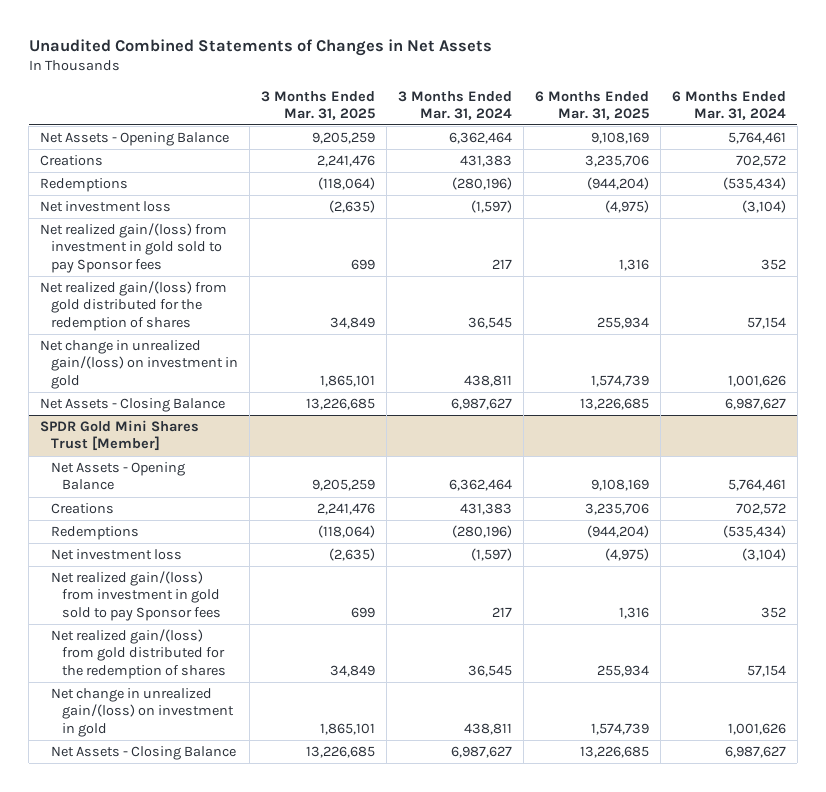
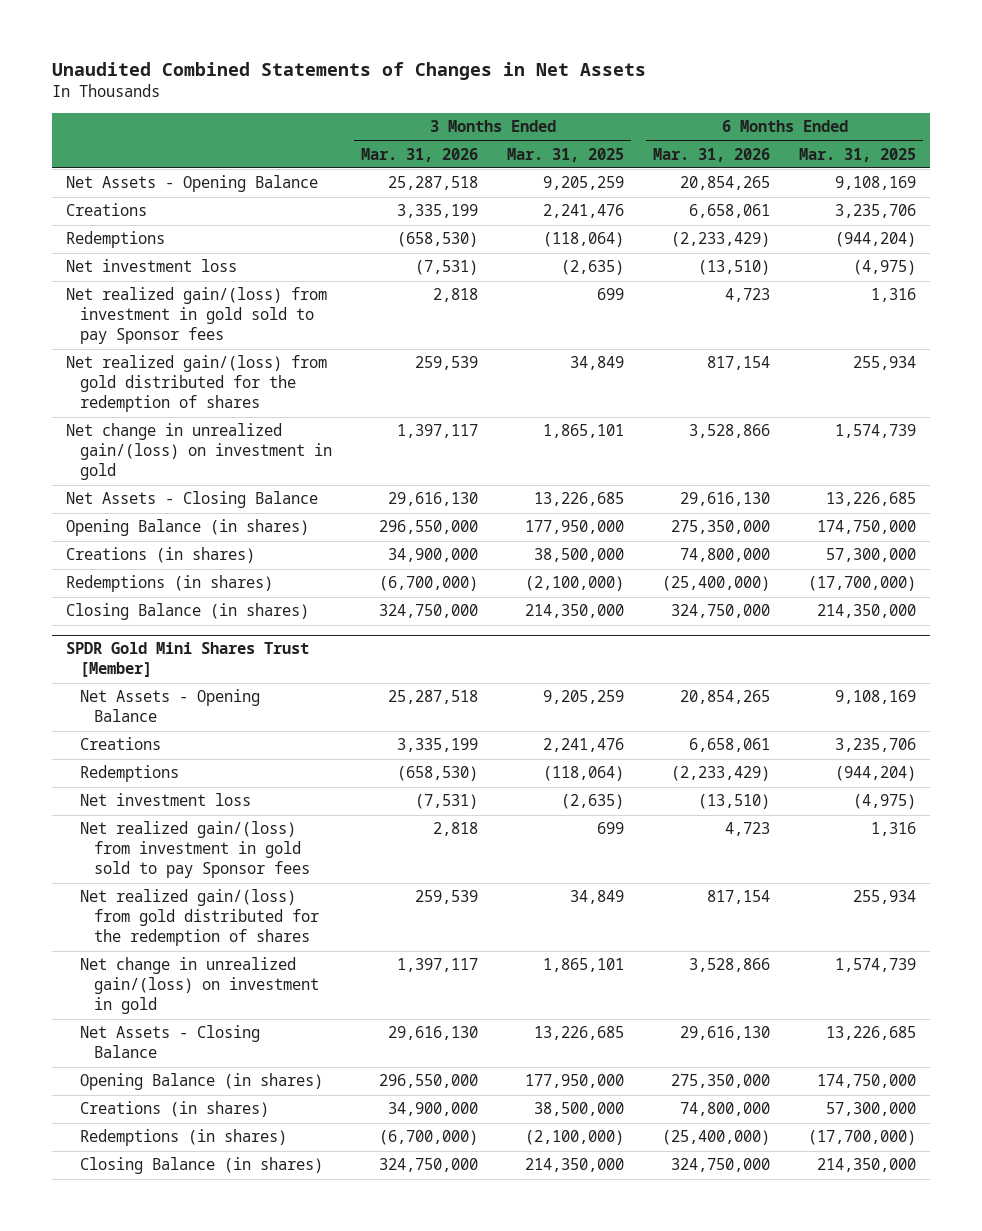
- | 3 Months Ended Mar. 31, 2025 | 3 Months Ended Mar. 31, 2024 | 6 Months Ended Mar. 31, 2025 | 6 Months Ended Mar. 31, 2024
+ | 3 Months Ended Mar. 31, 2026 | 3 Months Ended Mar. 31, 2025 | 6 Months Ended Mar. 31, 2026 | 6 Months Ended Mar. 31, 2025
+ Opening Balance (in shares) | 296,550,000 | 177,950,000 | 275,350,000 | 174,750,000
+ Creations (in shares) | 34,900,000 | 38,500,000 | 74,800,000 | 57,300,000
+ Redemptions (in shares) | (6,700,000) | (2,100,000) | (25,400,000) | (17,700,000)
+ Closing Balance (in shares) | 324,750,000 | 214,350,000 | 324,750,000 | 214,350,000
@ SPDR Gold Mini Shares Trust [Member]
+ Opening Balance (in shares) | 296,550,000 | 177,950,000 | 275,350,000 | 174,750,000
+ Creations (in shares) | 34,900,000 | 38,500,000 | 74,800,000 | 57,300,000
+ Redemptions (in shares) | (6,700,000) | (2,100,000) | (25,400,000) | (17,700,000)
+ Closing Balance (in shares) | 324,750,000 | 214,350,000 | 324,750,000 | 214,350,000

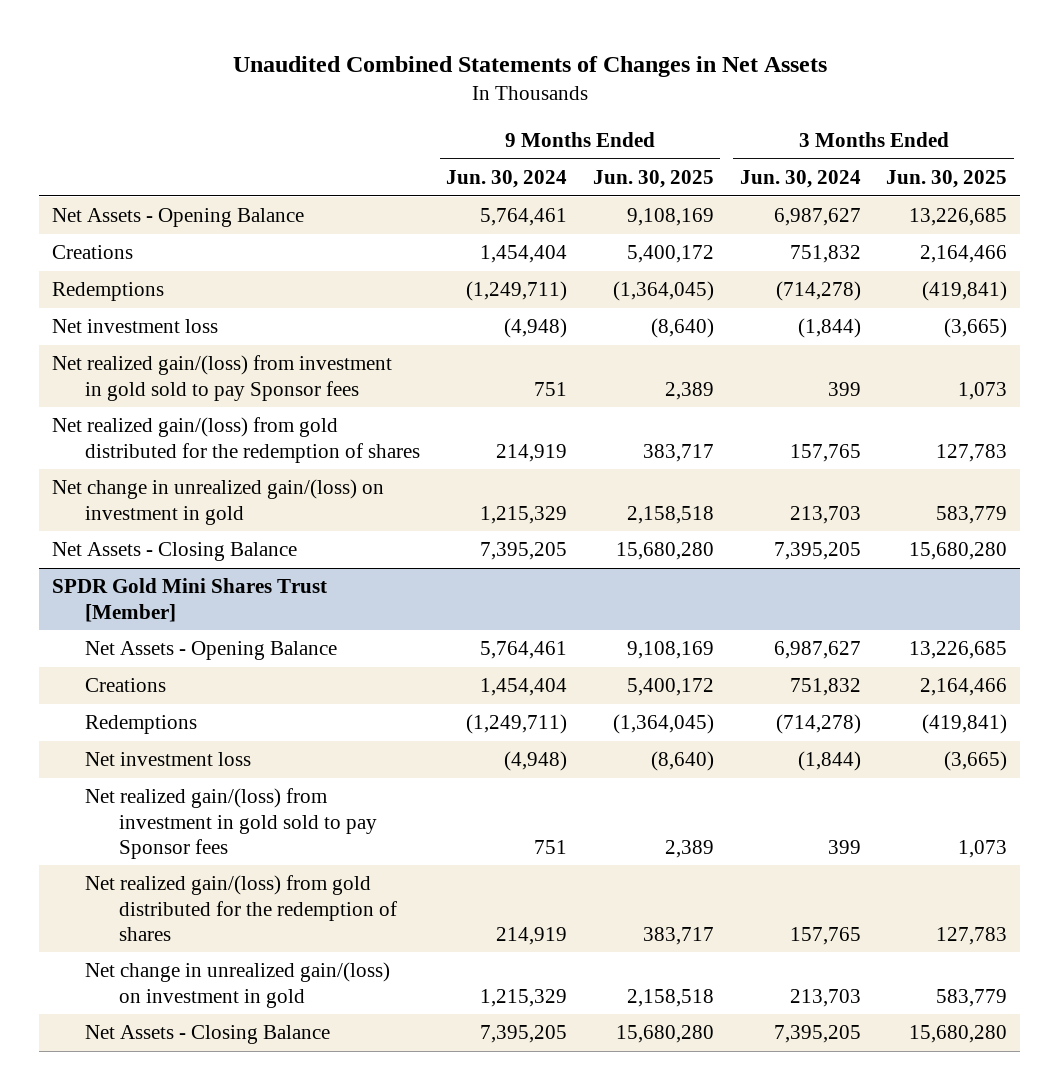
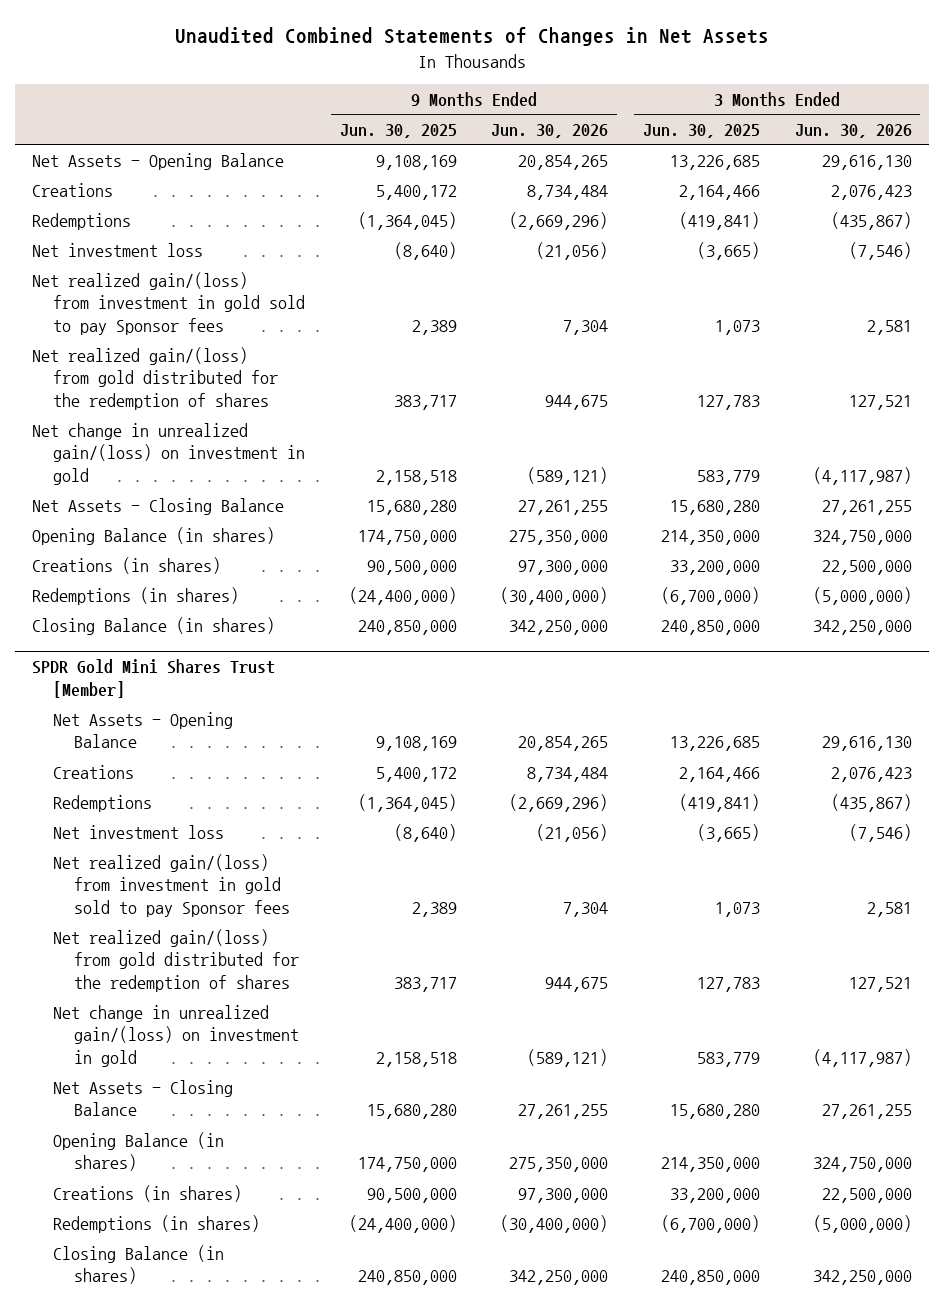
- | 9 Months Ended Jun. 30, 2024 | 9 Months Ended Jun. 30, 2025 | 3 Months Ended Jun. 30, 2024 | 3 Months Ended Jun. 30, 2025
+ | 9 Months Ended Jun. 30, 2025 | 9 Months Ended Jun. 30, 2026 | 3 Months Ended Jun. 30, 2025 | 3 Months Ended Jun. 30, 2026
+ Opening Balance (in shares) | 174,750,000 | 275,350,000 | 214,350,000 | 324,750,000
+ Creations (in shares) | 90,500,000 | 97,300,000 | 33,200,000 | 22,500,000
+ Redemptions (in shares) | (24,400,000) | (30,400,000) | (6,700,000) | (5,000,000)
+ Closing Balance (in shares) | 240,850,000 | 342,250,000 | 240,850,000 | 342,250,000
@ SPDR Gold Mini Shares Trust [Member]
+ Opening Balance (in shares) | 174,750,000 | 275,350,000 | 214,350,000 | 324,750,000
+ Creations (in shares) | 90,500,000 | 97,300,000 | 33,200,000 | 22,500,000
+ Redemptions (in shares) | (24,400,000) | (30,400,000) | (6,700,000) | (5,000,000)
+ Closing Balance (in shares) | 240,850,000 | 342,250,000 | 240,850,000 | 342,250,000

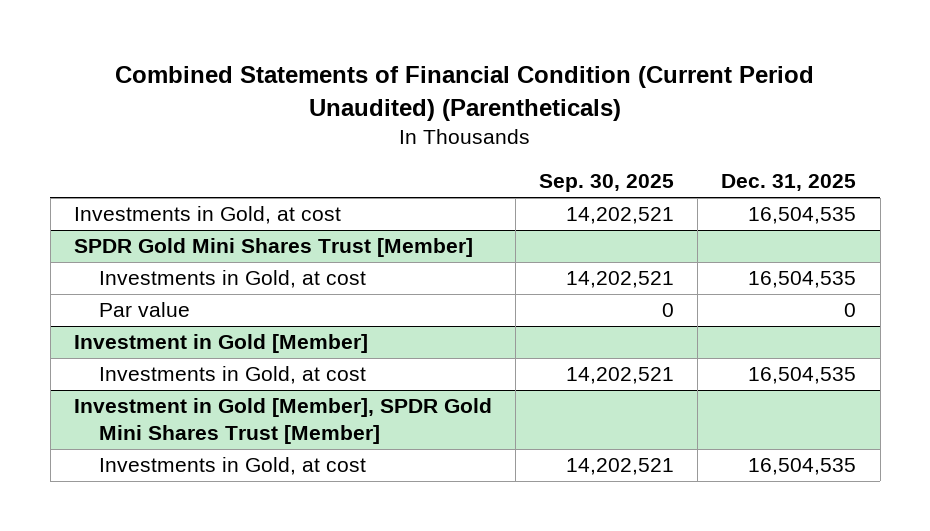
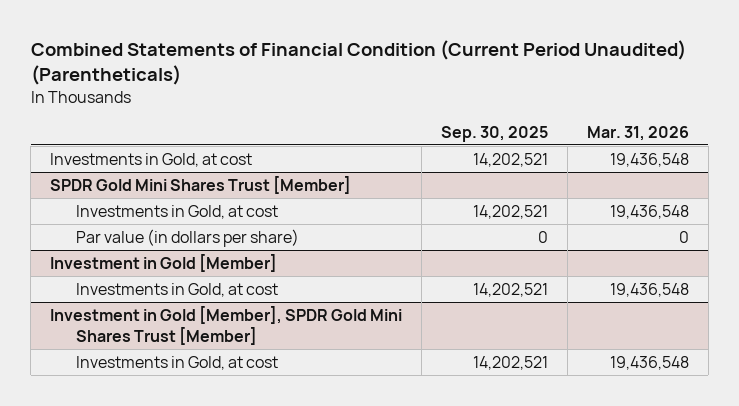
- | Sep. 30, 2025 | Dec. 31, 2025
+ | Sep. 30, 2025 | Mar. 31, 2026
@ SPDR Gold Mini Shares Trust [Member]
- Par value | 0 | 0
+ Par value (in dollars per share) | 0 | 0

